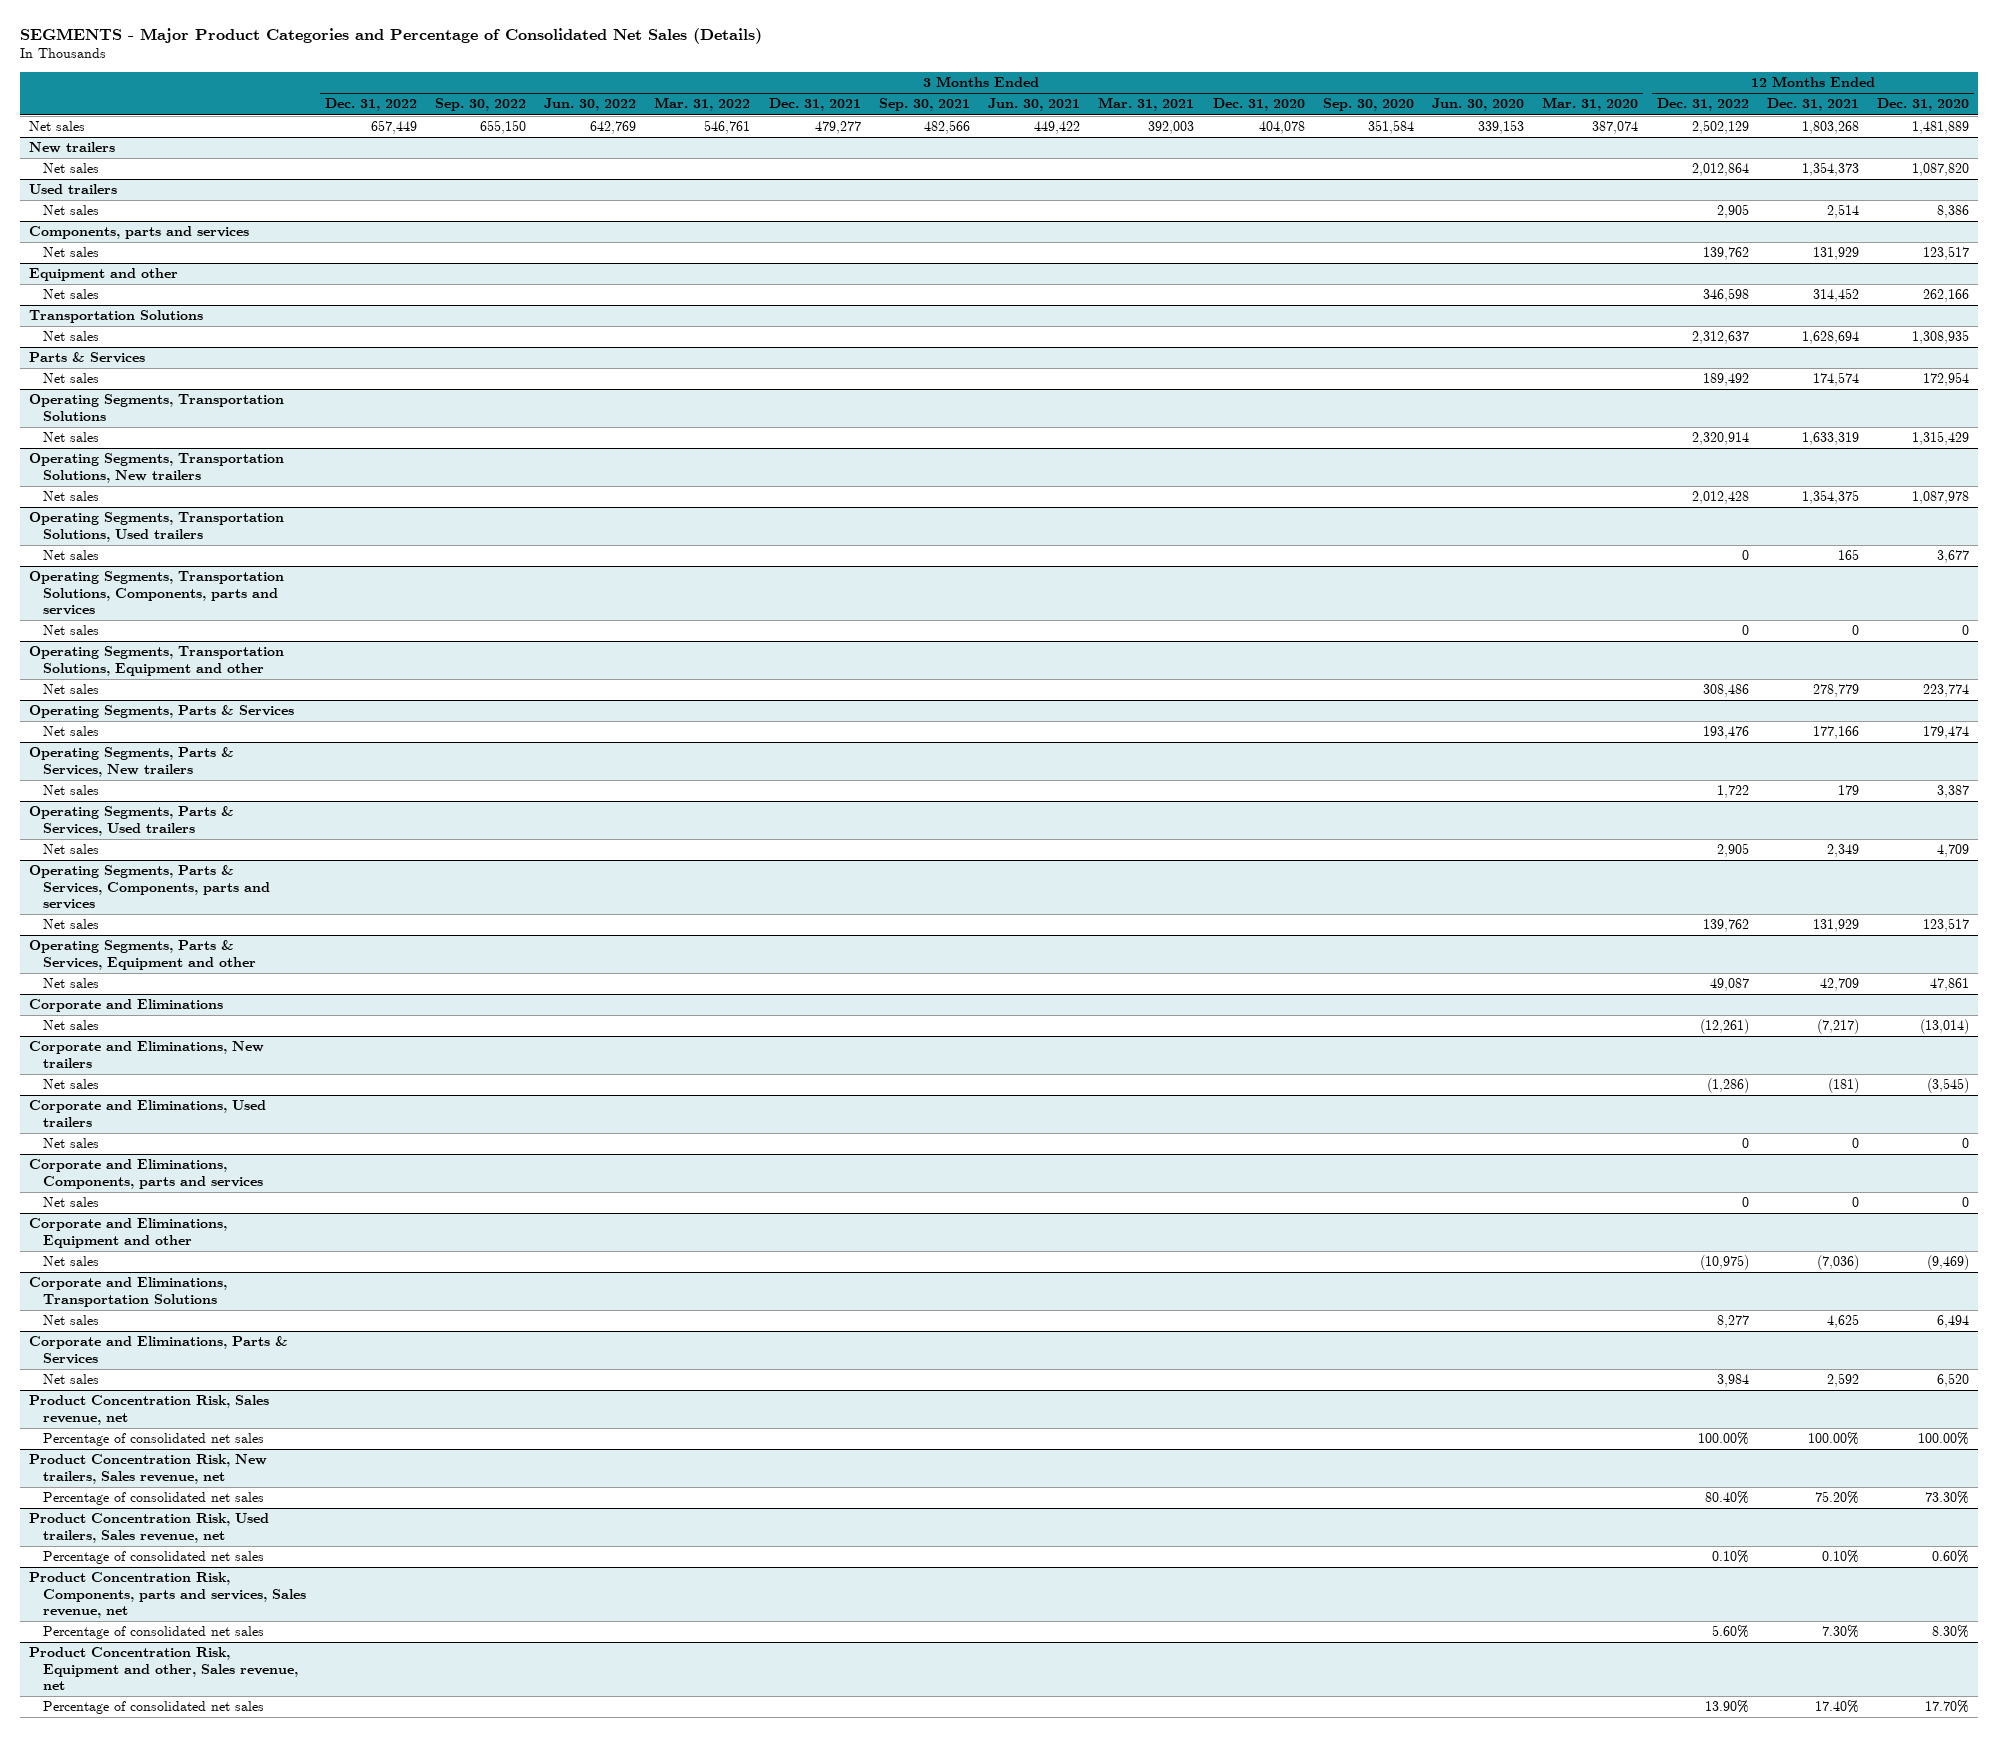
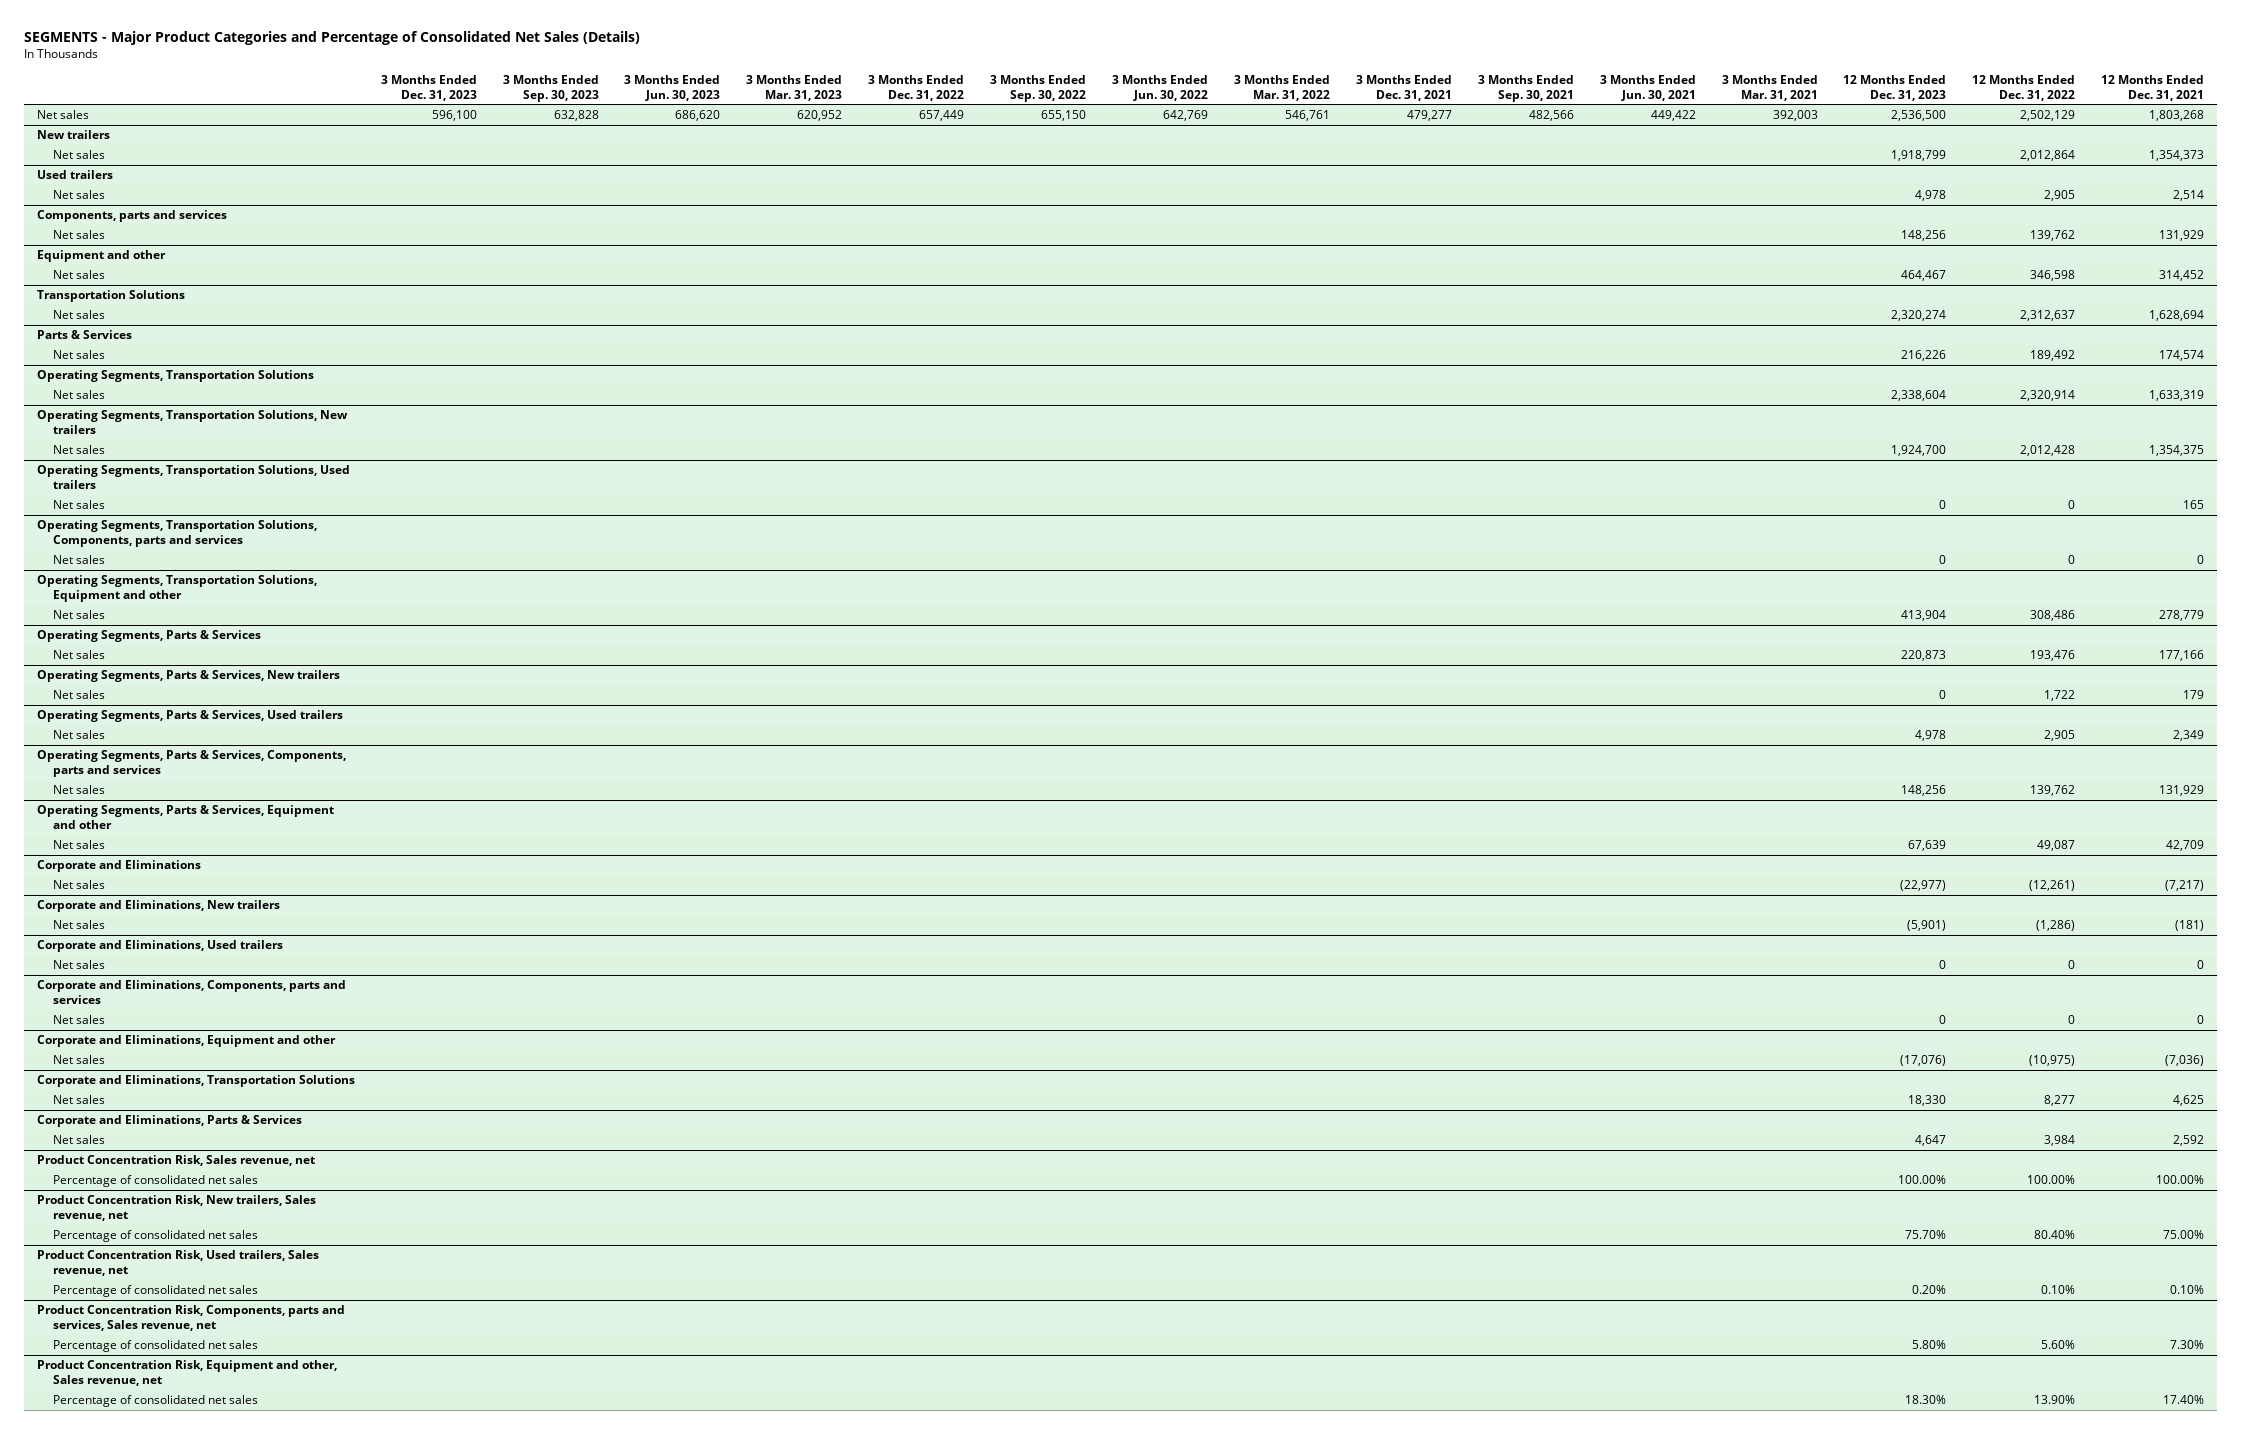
- | 3 Months Ended Dec. 31, 2022 | 3 Months Ended Sep. 30, 2022 | 3 Months Ended Jun. 30, 2022 | 3 Months Ended Mar. 31, 2022 | 3 Months Ended Dec. 31, 2021 | 3 Months Ended Sep. 30, 2021 | 3 Months Ended Jun. 30, 2021 | 3 Months Ended Mar. 31, 2021 | 3 Months Ended Dec. 31, 2020 | 3 Months Ended Sep. 30, 2020 | 3 Months Ended Jun. 30, 2020 | 3 Months Ended Mar. 31, 2020 | 12 Months Ended Dec. 31, 2022 | 12 Months Ended Dec. 31, 2021 | 12 Months Ended Dec. 31, 2020
+ | 3 Months Ended Dec. 31, 2023 | 3 Months Ended Sep. 30, 2023 | 3 Months Ended Jun. 30, 2023 | 3 Months Ended Mar. 31, 2023 | 3 Months Ended Dec. 31, 2022 | 3 Months Ended Sep. 30, 2022 | 3 Months Ended Jun. 30, 2022 | 3 Months Ended Mar. 31, 2022 | 3 Months Ended Dec. 31, 2021 | 3 Months Ended Sep. 30, 2021 | 3 Months Ended Jun. 30, 2021 | 3 Months Ended Mar. 31, 2021 | 12 Months Ended Dec. 31, 2023 | 12 Months Ended Dec. 31, 2022 | 12 Months Ended Dec. 31, 2021
@ Product Concentration Risk, New trailers, Sales revenue, net
- Percentage of consolidated net sales | | | | | | | | | | | | | 80.40% | 75.20% | 73.30%
+ Percentage of consolidated net sales | | | | | | | | | | | | | 75.70% | 80.40% | 75.00%

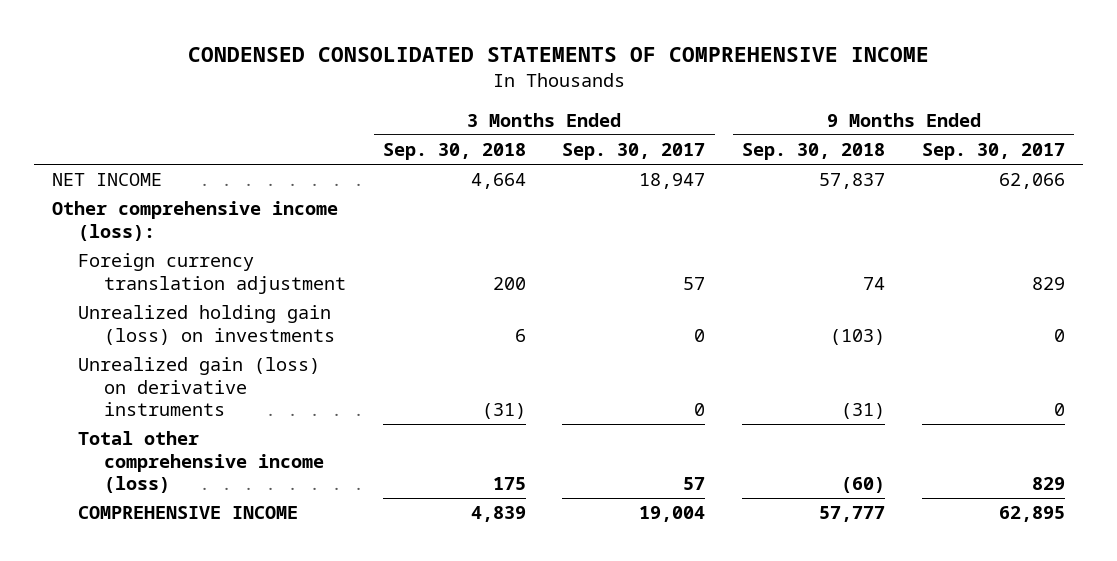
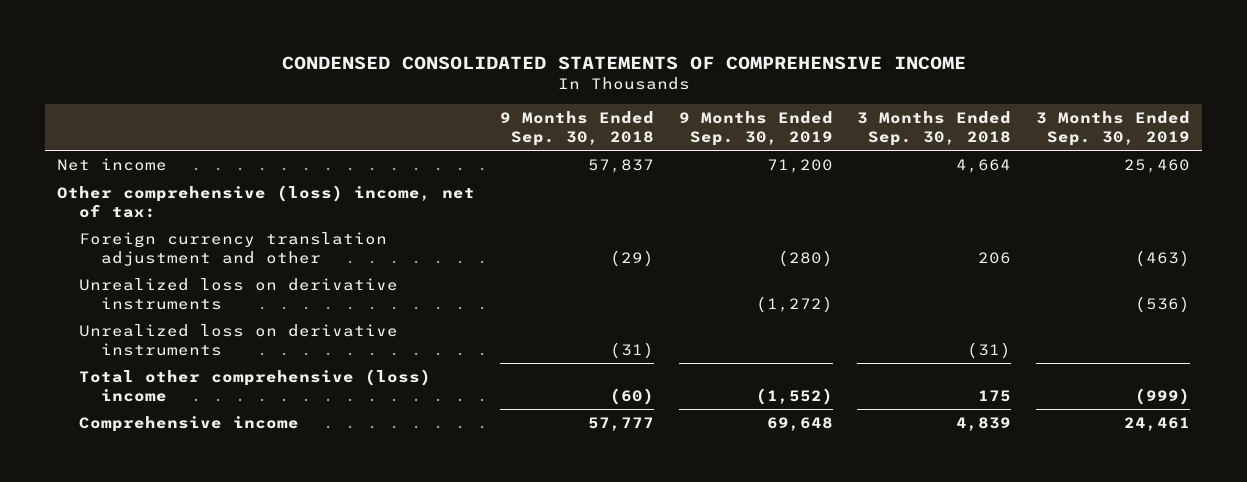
- | 3 Months Ended Sep. 30, 2018 | 3 Months Ended Sep. 30, 2017 | 9 Months Ended Sep. 30, 2018 | 9 Months Ended Sep. 30, 2017
+ | 9 Months Ended Sep. 30, 2018 | 9 Months Ended Sep. 30, 2019 | 3 Months Ended Sep. 30, 2018 | 3 Months Ended Sep. 30, 2019
- NET INCOME | 4,664 | 18,947 | 57,837 | 62,066
- Other comprehensive income (loss):
- Foreign currency translation adjustment | 200 | 57 | 74 | 829
- Unrealized holding gain (loss) on investments | 6 | 0 | (103) | 0
- Unrealized gain (loss) on derivative instruments | (31) | 0 | (31) | 0
- Total other comprehensive income (loss) | 175 | 57 | (60) | 829
- COMPREHENSIVE INCOME | 4,839 | 19,004 | 57,777 | 62,895
+ Net income | 57,837 | 71,200 | 4,664 | 25,460
+ Other comprehensive (loss) income, net of tax:
+ Foreign currency translation adjustment and other | (29) | (280) | 206 | (463)
+ Unrealized loss on derivative instruments | | (1,272) | | (536)
+ Unrealized loss on derivative instruments | (31) | | (31) |
+ Total other comprehensive (loss) income | (60) | (1,552) | 175 | (999)
+ Comprehensive income | 57,777 | 69,648 | 4,839 | 24,461

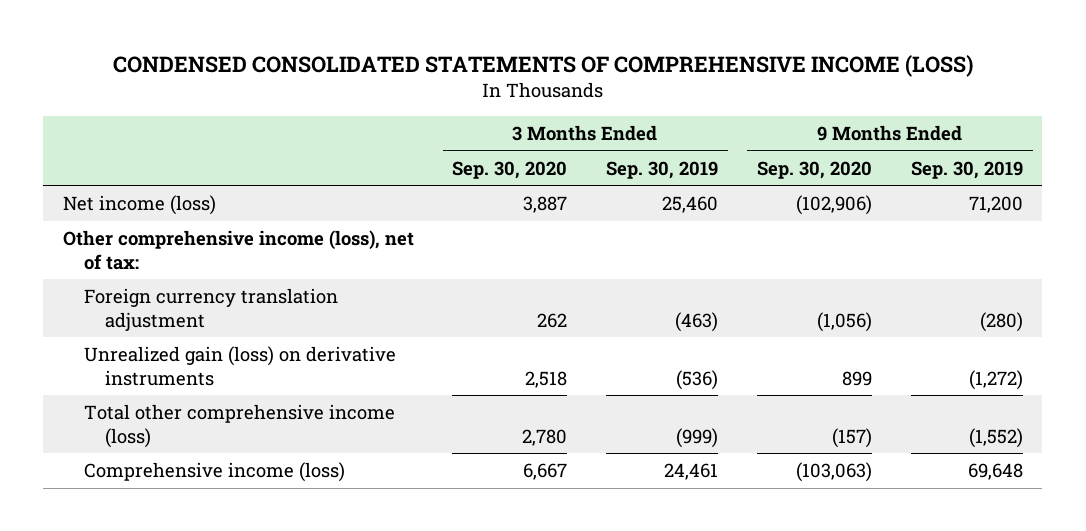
- CONDENSED CONSOLIDATED STATEMENTS OF COMPREHENSIVE INCOME
+ CONDENSED CONSOLIDATED STATEMENTS OF COMPREHENSIVE INCOME (LOSS)
- | 9 Months Ended Sep. 30, 2018 | 9 Months Ended Sep. 30, 2019 | 3 Months Ended Sep. 30, 2018 | 3 Months Ended Sep. 30, 2019
+ | 3 Months Ended Sep. 30, 2020 | 3 Months Ended Sep. 30, 2019 | 9 Months Ended Sep. 30, 2020 | 9 Months Ended Sep. 30, 2019
- Net income | 57,837 | 71,200 | 4,664 | 25,460
- Other comprehensive (loss) income, net of tax:
- Foreign currency translation adjustment and other | (29) | (280) | 206 | (463)
- Unrealized loss on derivative instruments | | (1,272) | | (536)
- Unrealized loss on derivative instruments | (31) | | (31) |
- Total other comprehensive (loss) income | (60) | (1,552) | 175 | (999)
- Comprehensive income | 57,777 | 69,648 | 4,839 | 24,461
+ Net income (loss) | 3,887 | 25,460 | (102,906) | 71,200
+ Other comprehensive income (loss), net of tax:
+ Foreign currency translation adjustment | 262 | (463) | (1,056) | (280)
+ Unrealized gain (loss) on derivative instruments | 2,518 | (536) | 899 | (1,272)
+ Total other comprehensive income (loss) | 2,780 | (999) | (157) | (1,552)
+ Comprehensive income (loss) | 6,667 | 24,461 | (103,063) | 69,648

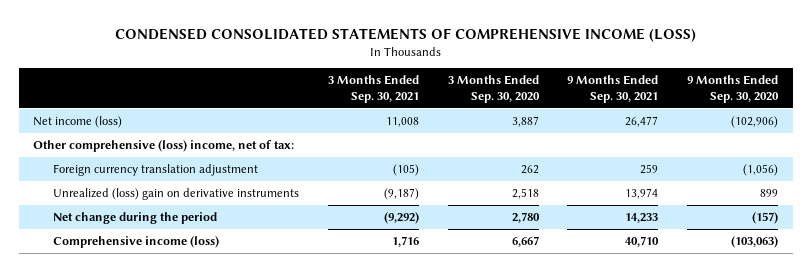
- | 3 Months Ended Sep. 30, 2020 | 3 Months Ended Sep. 30, 2019 | 9 Months Ended Sep. 30, 2020 | 9 Months Ended Sep. 30, 2019
+ | 3 Months Ended Sep. 30, 2021 | 3 Months Ended Sep. 30, 2020 | 9 Months Ended Sep. 30, 2021 | 9 Months Ended Sep. 30, 2020
- Other comprehensive income (loss), net of tax:
+ Other comprehensive (loss) income, net of tax:
- Unrealized gain (loss) on derivative instruments | 2,518 | (536) | 899 | (1,272)
- Total other comprehensive income (loss) | 2,780 | (999) | (157) | (1,552)
+ Unrealized (loss) gain on derivative instruments | (9,187) | 2,518 | 13,974 | 899
+ Net change during the period | (9,292) | 2,780 | 14,233 | (157)

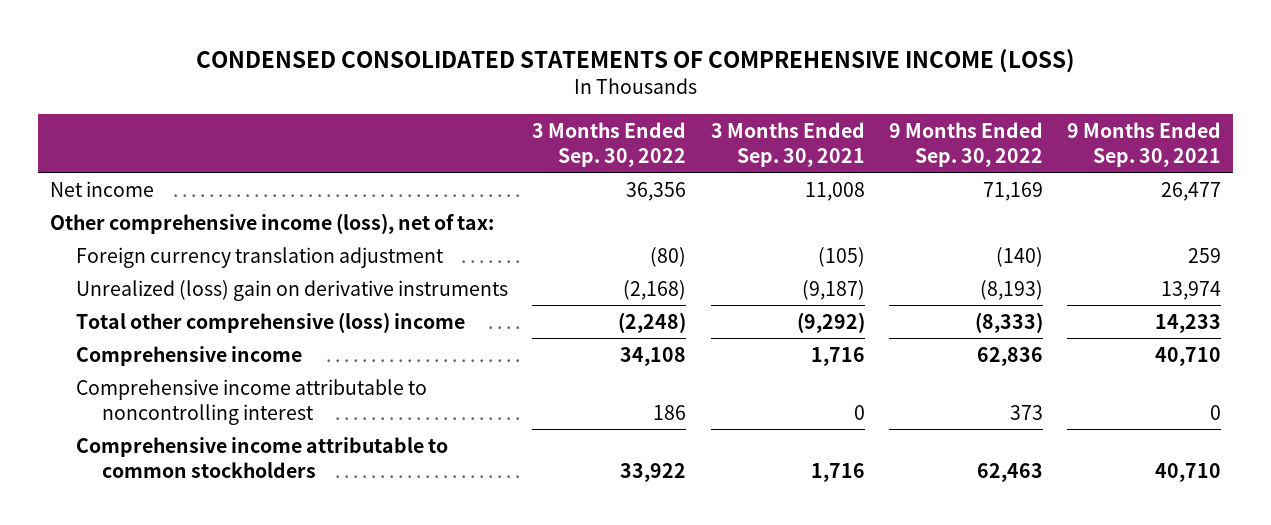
- | 3 Months Ended Sep. 30, 2021 | 3 Months Ended Sep. 30, 2020 | 9 Months Ended Sep. 30, 2021 | 9 Months Ended Sep. 30, 2020
+ | 3 Months Ended Sep. 30, 2022 | 3 Months Ended Sep. 30, 2021 | 9 Months Ended Sep. 30, 2022 | 9 Months Ended Sep. 30, 2021
- Net income (loss) | 11,008 | 3,887 | 26,477 | (102,906)
- Other comprehensive (loss) income, net of tax:
+ Net income | 36,356 | 11,008 | 71,169 | 26,477
+ Other comprehensive income (loss), net of tax:
- Net change during the period | (9,292) | 2,780 | 14,233 | (157)
- Comprehensive income (loss) | 1,716 | 6,667 | 40,710 | (103,063)
+ Total other comprehensive (loss) income | (2,248) | (9,292) | (8,333) | 14,233
+ Comprehensive income | 34,108 | 1,716 | 62,836 | 40,710
+ Comprehensive income attributable to noncontrolling interest | 186 | 0 | 373 | 0
+ Comprehensive income attributable to common stockholders | 33,922 | 1,716 | 62,463 | 40,710

